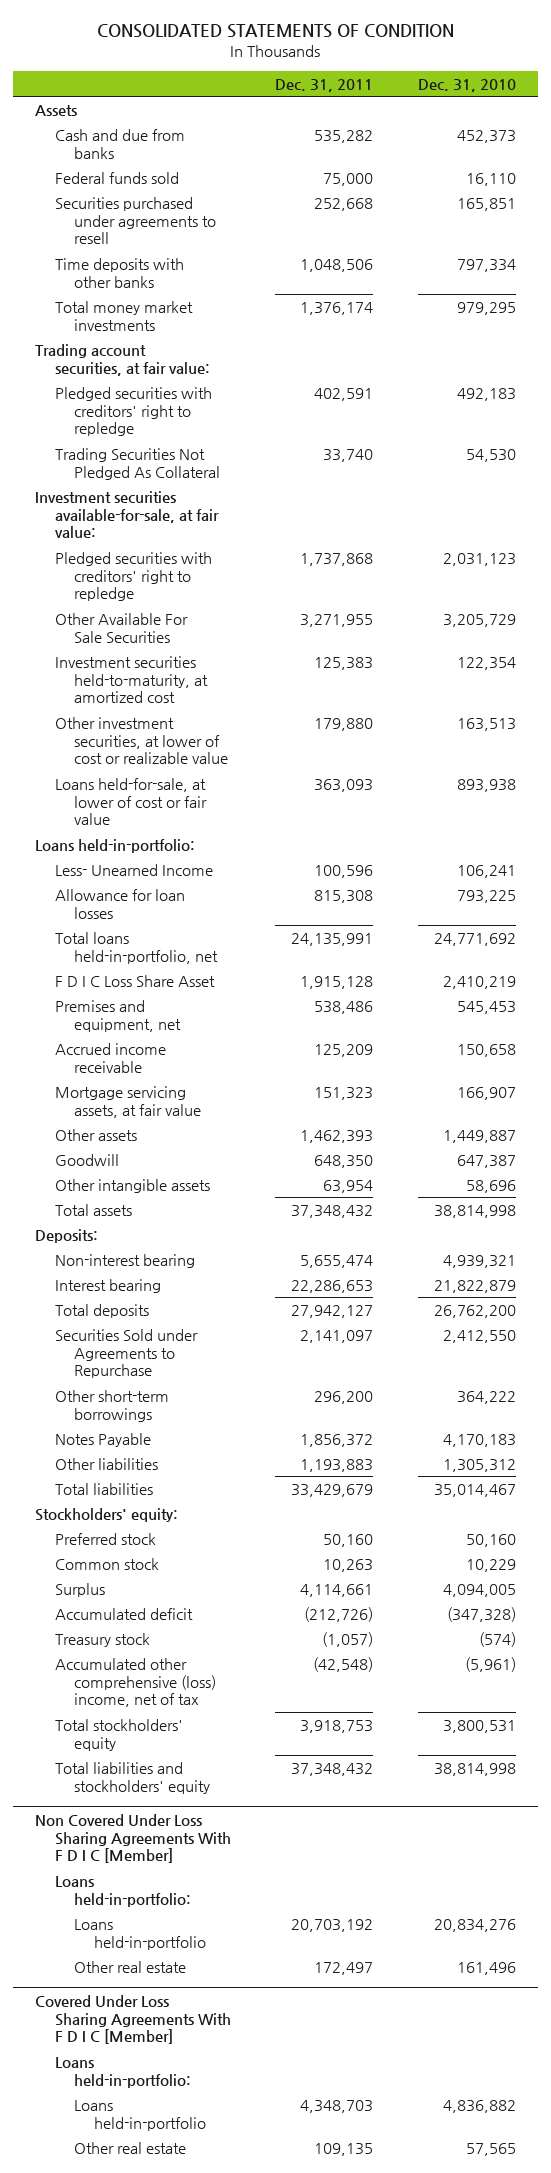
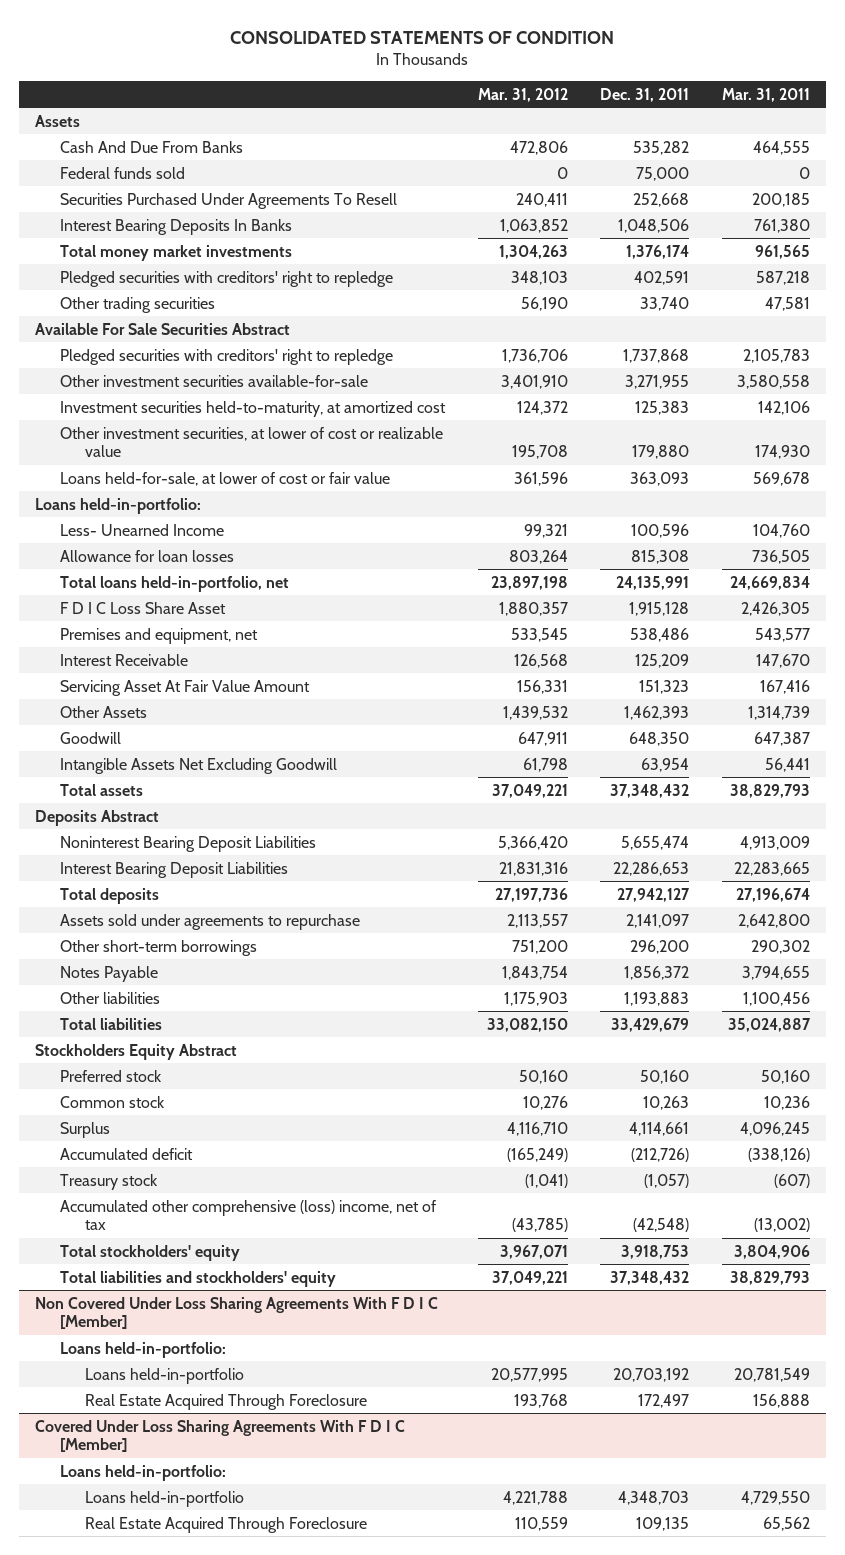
- | Dec. 31, 2011 | Dec. 31, 2010
+ | Mar. 31, 2012 | Dec. 31, 2011 | Mar. 31, 2011
- Cash and due from banks | 535,282 | 452,373
+ Cash And Due From Banks | 472,806 | 535,282 | 464,555
- Securities purchased under agreements to resell | 252,668 | 165,851
- Time deposits with other banks | 1,048,506 | 797,334
+ Securities Purchased Under Agreements To Resell | 240,411 | 252,668 | 200,185
+ Interest Bearing Deposits In Banks | 1,063,852 | 1,048,506 | 761,380
- Trading account securities, at fair value:
- Trading Securities Not Pledged As Collateral | 33,740 | 54,530
- Investment securities available-for-sale, at fair value:
+ Other trading securities | 56,190 | 33,740 | 47,581
+ Available For Sale Securities Abstract
- Other Available For Sale Securities | 3,271,955 | 3,205,729
+ Other investment securities available-for-sale | 3,401,910 | 3,271,955 | 3,580,558
- Accrued income receivable | 125,209 | 150,658
- Mortgage servicing assets, at fair value | 151,323 | 166,907
- Other assets | 1,462,393 | 1,449,887
+ Interest Receivable | 126,568 | 125,209 | 147,670
+ Servicing Asset At Fair Value Amount | 156,331 | 151,323 | 167,416
+ Other Assets | 1,439,532 | 1,462,393 | 1,314,739
- Other intangible assets | 63,954 | 58,696
+ Intangible Assets Net Excluding Goodwill | 61,798 | 63,954 | 56,441
- Deposits:
- Non-interest bearing | 5,655,474 | 4,939,321
- Interest bearing | 22,286,653 | 21,822,879
+ Deposits Abstract
+ Noninterest Bearing Deposit Liabilities | 5,366,420 | 5,655,474 | 4,913,009
+ Interest Bearing Deposit Liabilities | 21,831,316 | 22,286,653 | 22,283,665
- Securities Sold under Agreements to Repurchase | 2,141,097 | 2,412,550
+ Assets sold under agreements to repurchase | 2,113,557 | 2,141,097 | 2,642,800
- Stockholders' equity:
+ Stockholders Equity Abstract
@ Non Covered Under Loss Sharing Agreements With F D I C [Member]
- Other real estate | 172,497 | 161,496
+ Real Estate Acquired Through Foreclosure | 193,768 | 172,497 | 156,888
@ Covered Under Loss Sharing Agreements With F D I C [Member]
- Other real estate | 109,135 | 57,565
+ Real Estate Acquired Through Foreclosure | 110,559 | 109,135 | 65,562

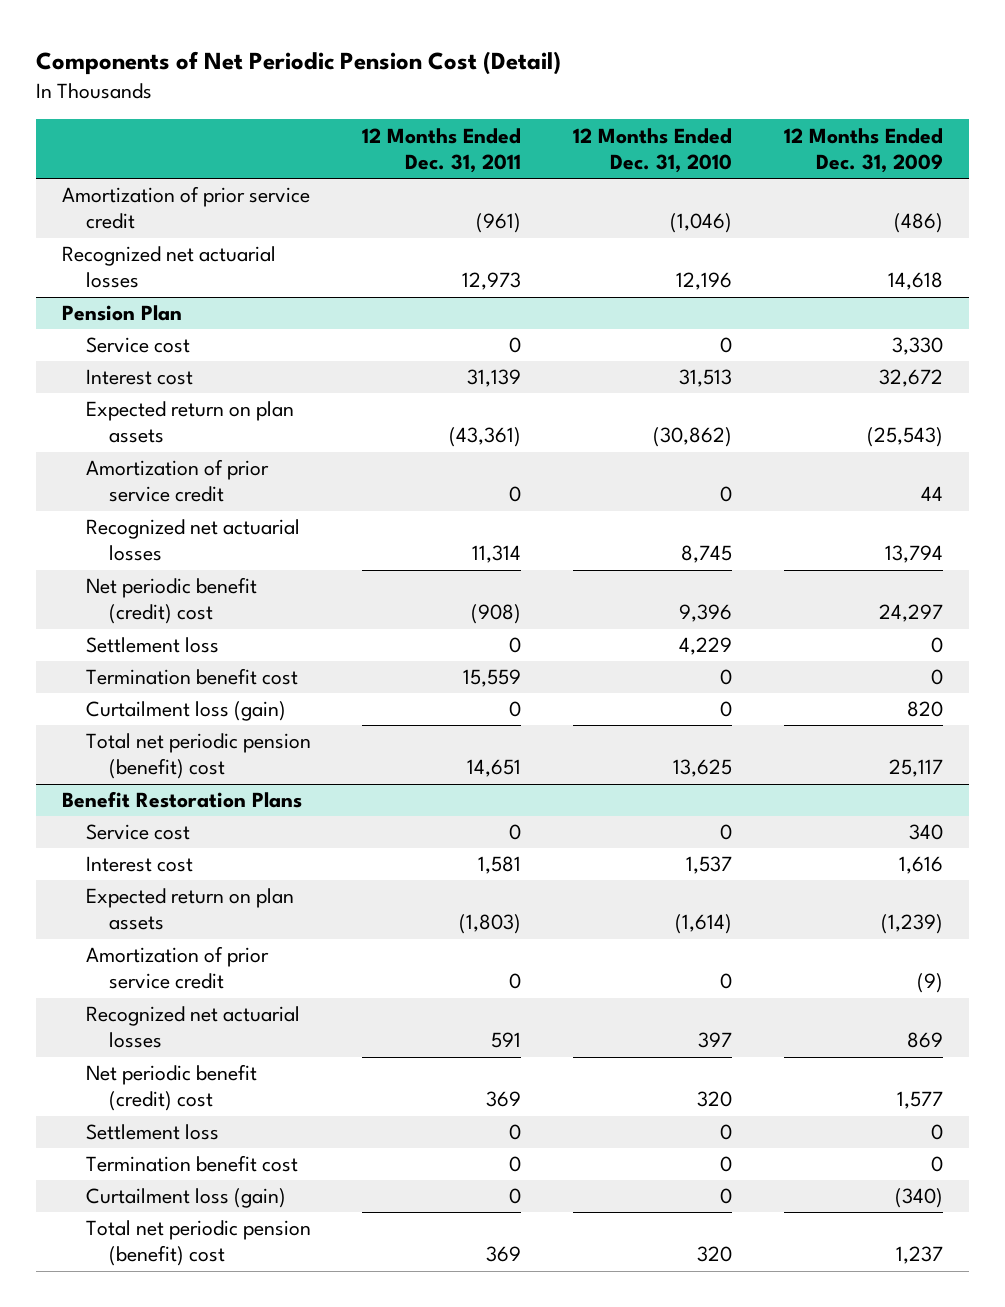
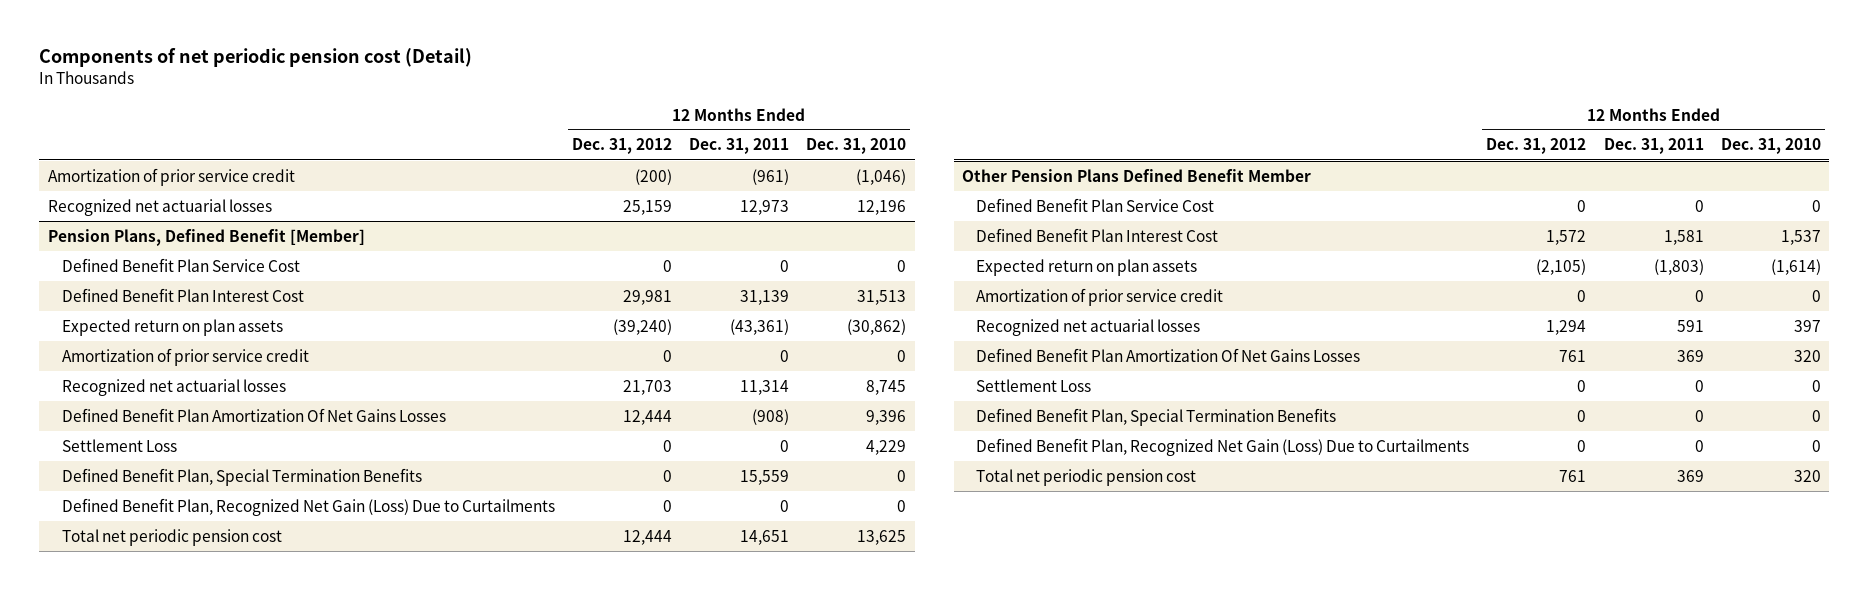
- Components of Net Periodic Pension Cost (Detail)
+ Components of net periodic pension cost (Detail)
- | 12 Months Ended Dec. 31, 2011 | 12 Months Ended Dec. 31, 2010 | 12 Months Ended Dec. 31, 2009
+ | 12 Months Ended Dec. 31, 2012 | 12 Months Ended Dec. 31, 2011 | 12 Months Ended Dec. 31, 2010
- Pension Plan
- Service cost | 0 | 0 | 3,330
- Interest cost | 31,139 | 31,513 | 32,672
+ Pension Plans, Defined Benefit [Member]
+ Defined Benefit Plan Service Cost | 0 | 0 | 0
+ Defined Benefit Plan Interest Cost | 29,981 | 31,139 | 31,513
- Net periodic benefit (credit) cost | (908) | 9,396 | 24,297
- Settlement loss | 0 | 4,229 | 0
- Termination benefit cost | 15,559 | 0 | 0
- Curtailment loss (gain) | 0 | 0 | 820
- Total net periodic pension (benefit) cost | 14,651 | 13,625 | 25,117
- Benefit Restoration Plans
- Service cost | 0 | 0 | 340
- Interest cost | 1,581 | 1,537 | 1,616
+ Defined Benefit Plan Amortization Of Net Gains Losses | 12,444 | (908) | 9,396
+ Settlement Loss | 0 | 0 | 4,229
+ Defined Benefit Plan, Special Termination Benefits | 0 | 15,559 | 0
+ Defined Benefit Plan, Recognized Net Gain (Loss) Due to Curtailments | 0 | 0 | 0
+ Total net periodic pension cost | 12,444 | 14,651 | 13,625
+ Other Pension Plans Defined Benefit Member
+ Defined Benefit Plan Service Cost | 0 | 0 | 0
+ Defined Benefit Plan Interest Cost | 1,572 | 1,581 | 1,537
- Net periodic benefit (credit) cost | 369 | 320 | 1,577
- Settlement loss | 0 | 0 | 0
- Termination benefit cost | 0 | 0 | 0
- Curtailment loss (gain) | 0 | 0 | (340)
- Total net periodic pension (benefit) cost | 369 | 320 | 1,237
+ Defined Benefit Plan Amortization Of Net Gains Losses | 761 | 369 | 320
+ Settlement Loss | 0 | 0 | 0
+ Defined Benefit Plan, Special Termination Benefits | 0 | 0 | 0
+ Defined Benefit Plan, Recognized Net Gain (Loss) Due to Curtailments | 0 | 0 | 0
+ Total net periodic pension cost | 761 | 369 | 320

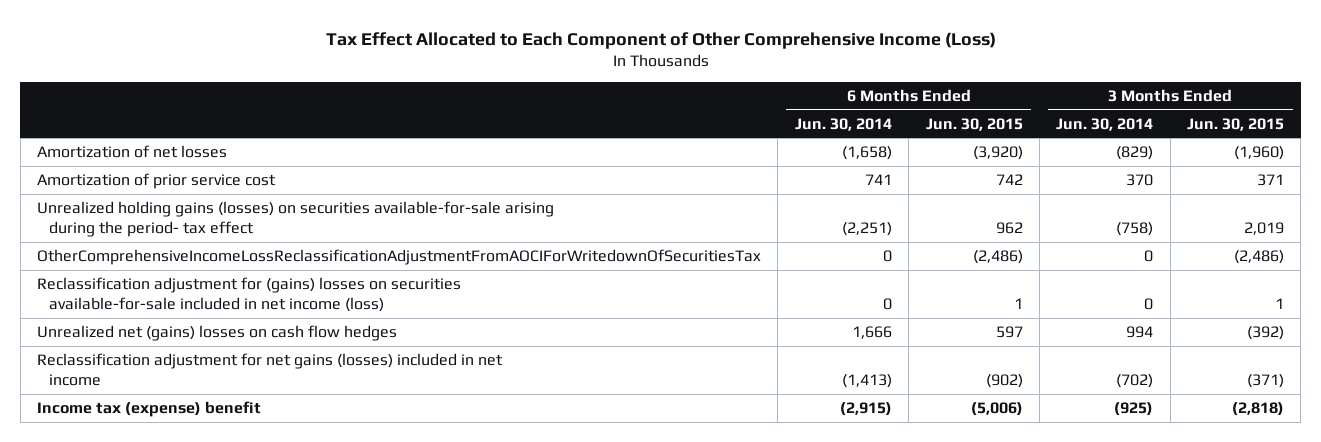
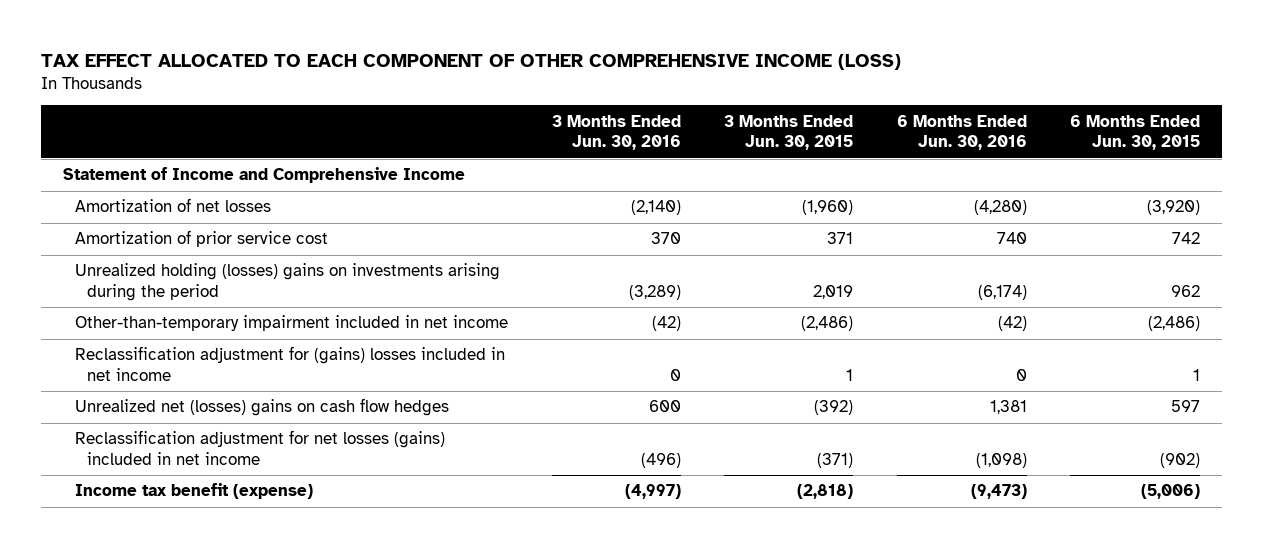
- Tax Effect Allocated to Each Component of Other Comprehensive Income (Loss)
+ TAX EFFECT ALLOCATED TO EACH COMPONENT OF OTHER COMPREHENSIVE INCOME (LOSS)
- | 6 Months Ended Jun. 30, 2014 | 6 Months Ended Jun. 30, 2015 | 3 Months Ended Jun. 30, 2014 | 3 Months Ended Jun. 30, 2015
+ | 3 Months Ended Jun. 30, 2016 | 3 Months Ended Jun. 30, 2015 | 6 Months Ended Jun. 30, 2016 | 6 Months Ended Jun. 30, 2015
+ Statement of Income and Comprehensive Income
- Unrealized holding gains (losses) on securities available-for-sale arising during the period- tax effect | (2,251) | 962 | (758) | 2,019
- OtherComprehensiveIncomeLossReclassificationAdjustmentFromAOCIForWritedownOfSecuritiesTax | 0 | (2,486) | 0 | (2,486)
- Reclassification adjustment for (gains) losses on securities available-for-sale included in net income (loss) | 0 | 1 | 0 | 1
- Unrealized net (gains) losses on cash flow hedges | 1,666 | 597 | 994 | (392)
- Reclassification adjustment for net gains (losses) included in net income | (1,413) | (902) | (702) | (371)
- Income tax (expense) benefit | (2,915) | (5,006) | (925) | (2,818)
+ Unrealized holding (losses) gains on investments arising during the period | (3,289) | 2,019 | (6,174) | 962
+ Other-than-temporary impairment included in net income | (42) | (2,486) | (42) | (2,486)
+ Reclassification adjustment for (gains) losses included in net income | 0 | 1 | 0 | 1
+ Unrealized net (losses) gains on cash flow hedges | 600 | (392) | 1,381 | 597
+ Reclassification adjustment for net losses (gains) included in net income | (496) | (371) | (1,098) | (902)
+ Income tax benefit (expense) | (4,997) | (2,818) | (9,473) | (5,006)

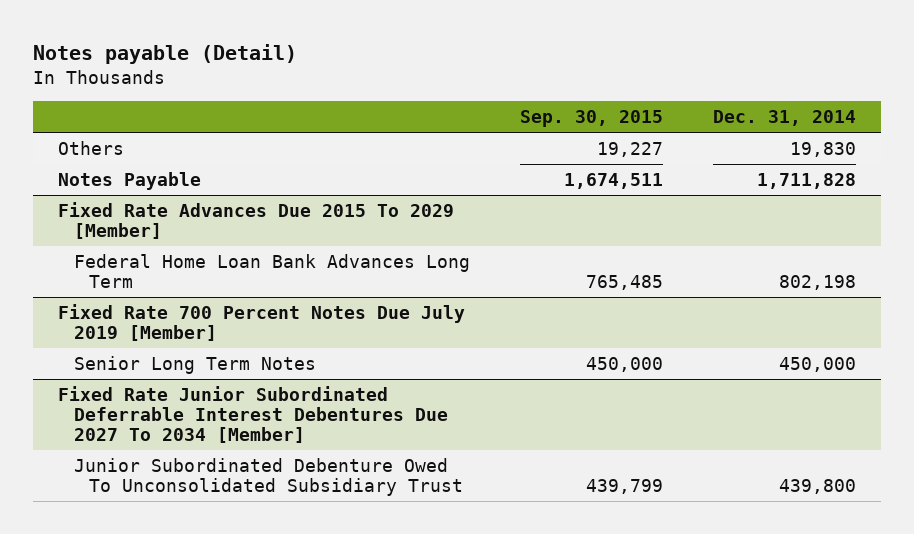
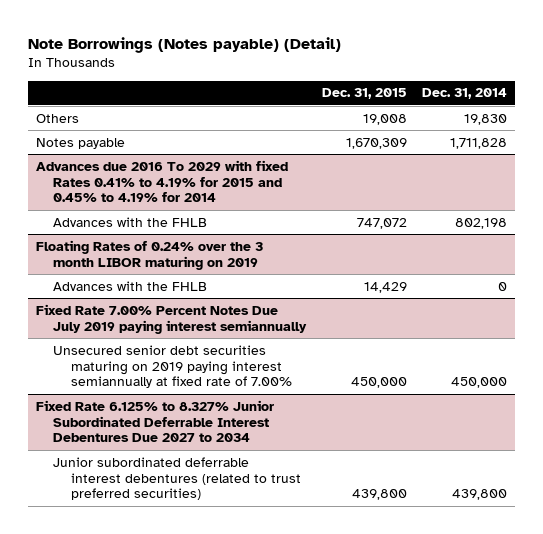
- Notes payable (Detail)
+ Note Borrowings (Notes payable) (Detail)
- | Sep. 30, 2015 | Dec. 31, 2014
+ | Dec. 31, 2015 | Dec. 31, 2014
- Notes Payable | 1,674,511 | 1,711,828
- Fixed Rate Advances Due 2015 To 2029 [Member]
- Federal Home Loan Bank Advances Long Term | 765,485 | 802,198
- Fixed Rate 700 Percent Notes Due July 2019 [Member]
- Senior Long Term Notes | 450,000 | 450,000
- Fixed Rate Junior Subordinated Deferrable Interest Debentures Due 2027 To 2034 [Member]
- Junior Subordinated Debenture Owed To Unconsolidated Subsidiary Trust | 439,799 | 439,800
+ Notes payable | 1,670,309 | 1,711,828
+ Advances due 2016 To 2029 with fixed Rates 0.41% to 4.19% for 2015 and 0.45% to 4.19% for 2014
+ Advances with the FHLB | 747,072 | 802,198
+ Floating Rates of 0.24% over the 3 month LIBOR maturing on 2019
+ Advances with the FHLB | 14,429 | 0
+ Fixed Rate 7.00% Percent Notes Due July 2019 paying interest semiannually
+ Unsecured senior debt securities maturing on 2019 paying interest semiannually at fixed rate of 7.00% | 450,000 | 450,000
+ Fixed Rate 6.125% to 8.327% Junior Subordinated Deferrable Interest Debentures Due 2027 to 2034
+ Junior subordinated deferrable interest debentures (related to trust preferred securities) | 439,800 | 439,800

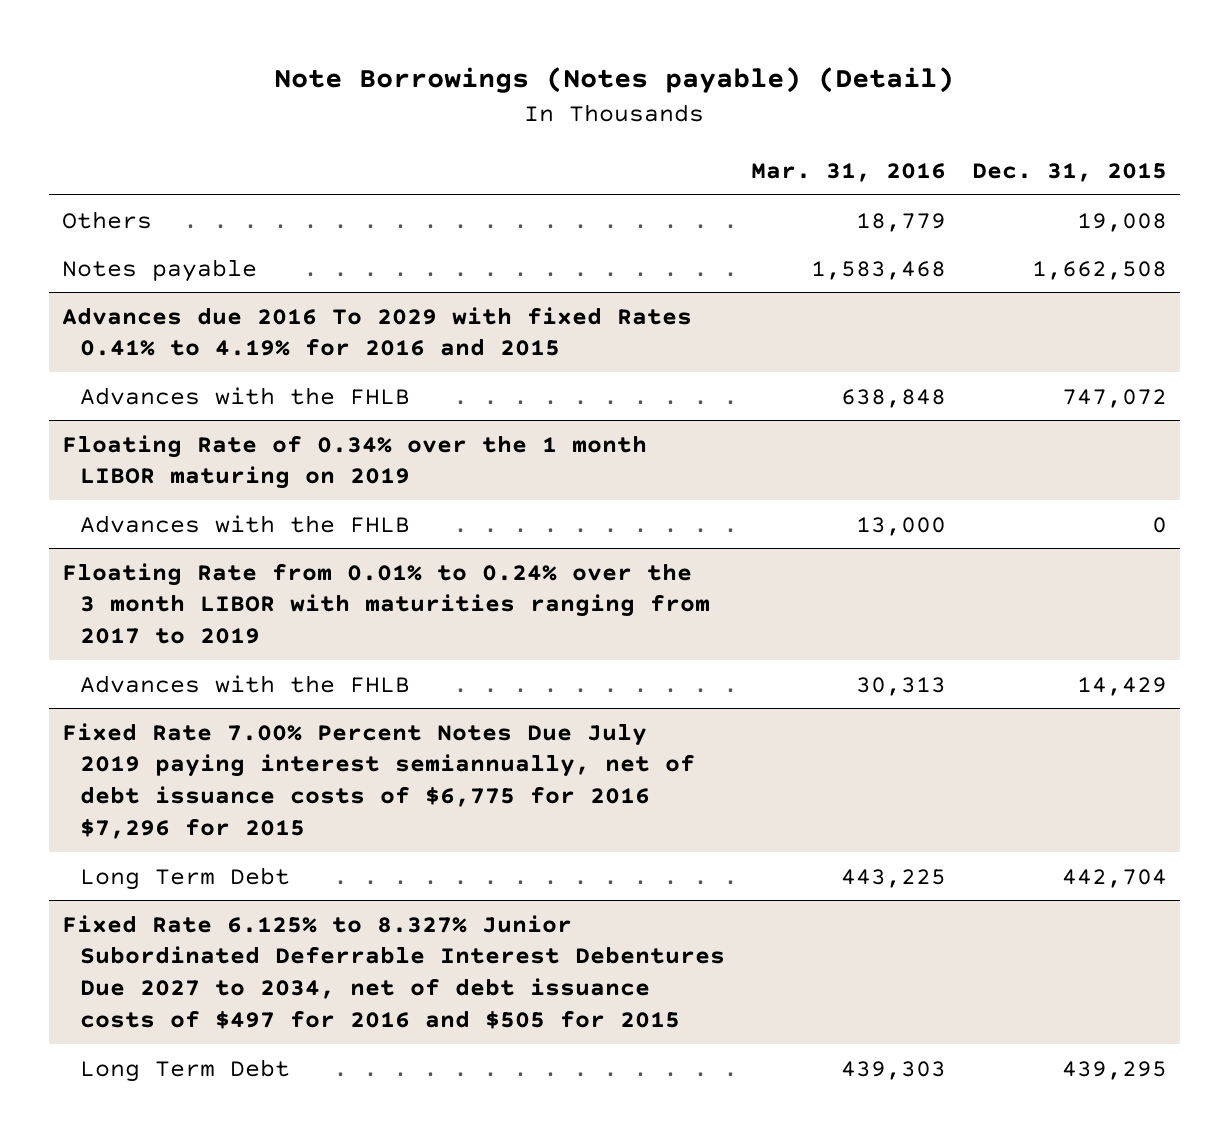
- | Dec. 31, 2015 | Dec. 31, 2014
+ | Mar. 31, 2016 | Dec. 31, 2015
- Notes payable | 1,670,309 | 1,711,828
- Advances due 2016 To 2029 with fixed Rates 0.41% to 4.19% for 2015 and 0.45% to 4.19% for 2014
+ Notes payable | 1,583,468 | 1,662,508
+ Advances due 2016 To 2029 with fixed Rates 0.41% to 4.19% for 2016 and 2015
- Floating Rates of 0.24% over the 3 month LIBOR maturing on 2019
+ Floating Rate of 0.34% over the 1 month LIBOR maturing on 2019
+ Advances with the FHLB | 13,000 | 0
+ Floating Rate from 0.01% to 0.24% over the 3 month LIBOR with maturities ranging from 2017 to 2019
- Fixed Rate 7.00% Percent Notes Due July 2019 paying interest semiannually
- Unsecured senior debt securities maturing on 2019 paying interest semiannually at fixed rate of 7.00% | 450,000 | 450,000
- Fixed Rate 6.125% to 8.327% Junior Subordinated Deferrable Interest Debentures Due 2027 to 2034
- Junior subordinated deferrable interest debentures (related to trust preferred securities) | 439,800 | 439,800
+ Fixed Rate 7.00% Percent Notes Due July 2019 paying interest semiannually, net of debt issuance costs of $6,775 for 2016 $7,296 for 2015
+ Long Term Debt | 443,225 | 442,704
+ Fixed Rate 6.125% to 8.327% Junior Subordinated Deferrable Interest Debentures Due 2027 to 2034, net of debt issuance costs of $497 for 2016 and $505 for 2015
+ Long Term Debt | 439,303 | 439,295

